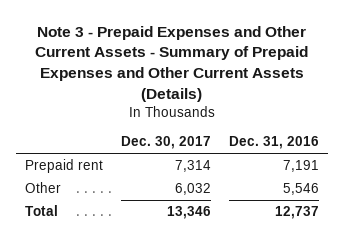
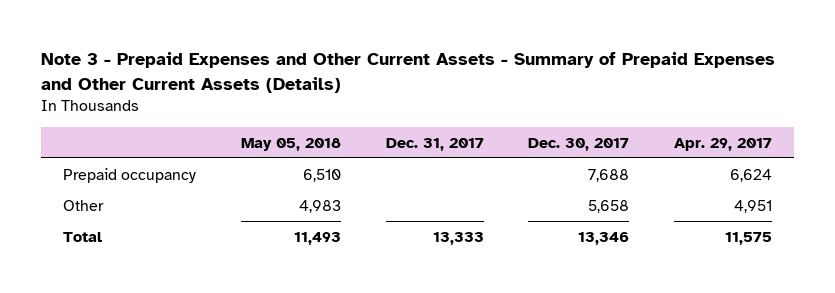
- | Dec. 30, 2017 | Dec. 31, 2016
+ | May 05, 2018 | Dec. 31, 2017 | Dec. 30, 2017 | Apr. 29, 2017
- Prepaid rent | 7,314 | 7,191
- Other | 6,032 | 5,546
+ Prepaid occupancy | 6,510 | | 7,688 | 6,624
+ Other | 4,983 | | 5,658 | 4,951

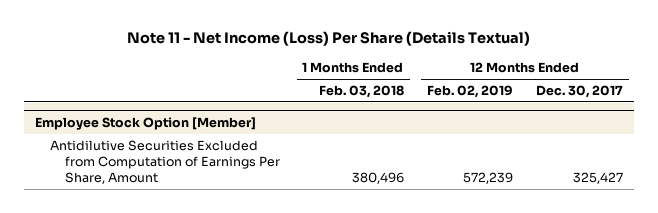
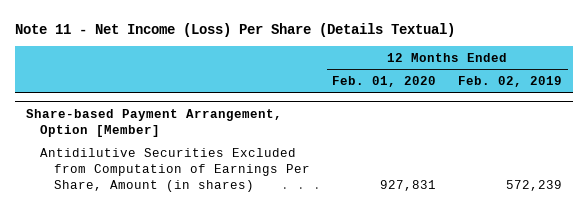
- | 1 Months Ended Feb. 03, 2018 | 12 Months Ended Feb. 02, 2019 | 12 Months Ended Dec. 30, 2017
+ | 12 Months Ended Feb. 01, 2020 | 12 Months Ended Feb. 02, 2019
- Employee Stock Option [Member]
- Antidilutive Securities Excluded from Computation of Earnings Per Share, Amount | 380,496 | 572,239 | 325,427
+ Share-based Payment Arrangement, Option [Member]
+ Antidilutive Securities Excluded from Computation of Earnings Per Share, Amount (in shares) | 927,831 | 572,239

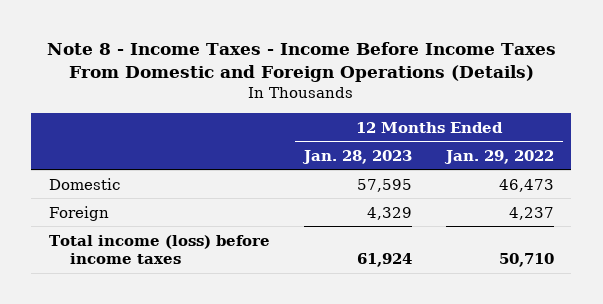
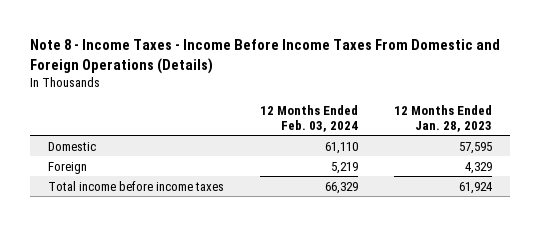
- | 12 Months Ended Jan. 28, 2023 | 12 Months Ended Jan. 29, 2022
+ | 12 Months Ended Feb. 03, 2024 | 12 Months Ended Jan. 28, 2023
- Total income (loss) before income taxes | 61,924 | 50,710
+ Total income before income taxes | 66,329 | 61,924

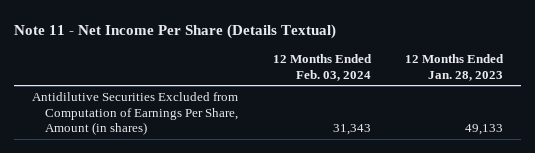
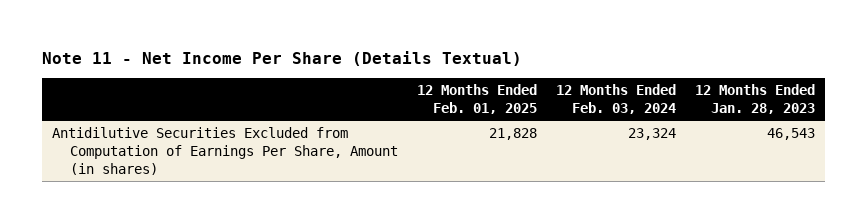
- | 12 Months Ended Feb. 03, 2024 | 12 Months Ended Jan. 28, 2023
+ | 12 Months Ended Feb. 01, 2025 | 12 Months Ended Feb. 03, 2024 | 12 Months Ended Jan. 28, 2023
- Antidilutive Securities Excluded from Computation of Earnings Per Share, Amount (in shares) | 31,343 | 49,133
+ Antidilutive Securities Excluded from Computation of Earnings Per Share, Amount (in shares) | 21,828 | 23,324 | 46,543

